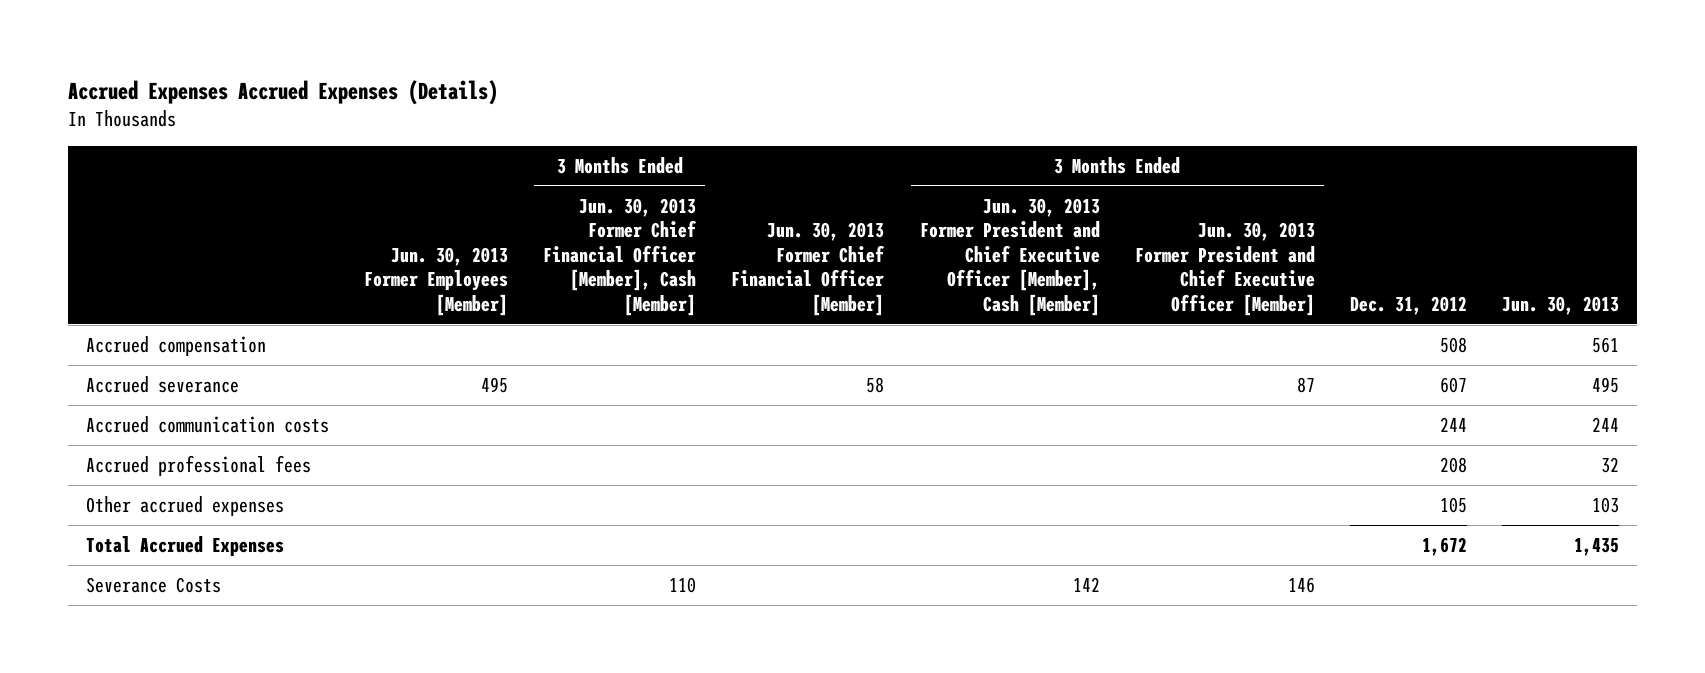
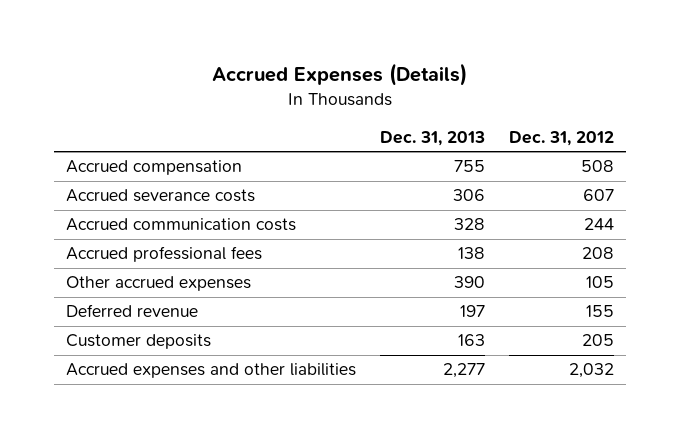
- Accrued Expenses Accrued Expenses (Details)
+ Accrued Expenses (Details)
- | Jun. 30, 2013 Former Employees [Member] | 3 Months Ended Jun. 30, 2013 Former Chief Financial Officer [Member], Cash [Member] | Jun. 30, 2013 Former Chief Financial Officer [Member] | 3 Months Ended Jun. 30, 2013 Former President and Chief Executive Officer [Member], Cash [Member] | 3 Months Ended Jun. 30, 2013 Former President and Chief Executive Officer [Member] | Dec. 31, 2012 | Jun. 30, 2013
+ | Dec. 31, 2013 | Dec. 31, 2012
- Accrued severance | 495 | | 58 | | 87 | 607 | 495
+ Accrued severance costs | 306 | 607
- Total Accrued Expenses | | | | | | 1,672 | 1,435
- Severance Costs | | 110 | | 142 | 146 | |
+ Deferred revenue | 197 | 155
+ Customer deposits | 163 | 205
+ Accrued expenses and other liabilities | 2,277 | 2,032

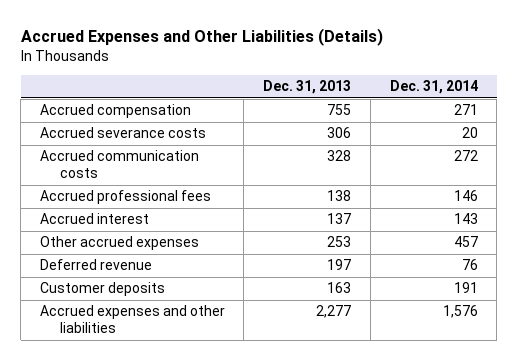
- Accrued Expenses (Details)
+ Accrued Expenses and Other Liabilities (Details)
- | Dec. 31, 2013 | Dec. 31, 2012
+ | Dec. 31, 2013 | Dec. 31, 2014
- Other accrued expenses | 390 | 105
+ Accrued interest | 137 | 143
+ Other accrued expenses | 253 | 457

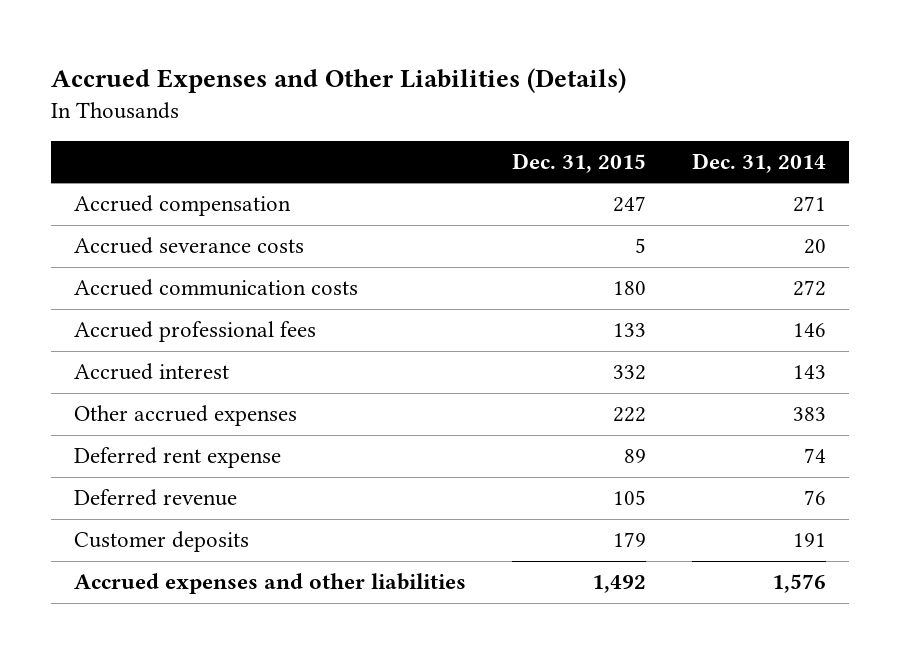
- | Dec. 31, 2013 | Dec. 31, 2014
+ | Dec. 31, 2015 | Dec. 31, 2014
- Other accrued expenses | 253 | 457
+ Other accrued expenses | 222 | 383
+ Deferred rent expense | 89 | 74

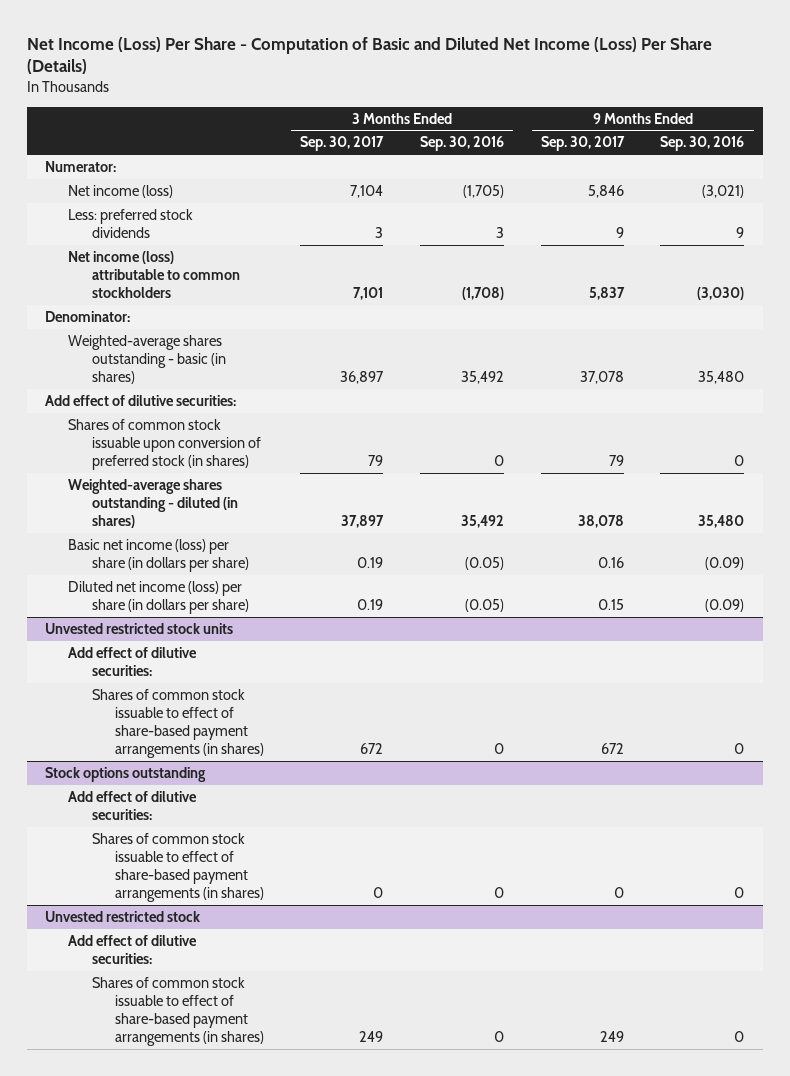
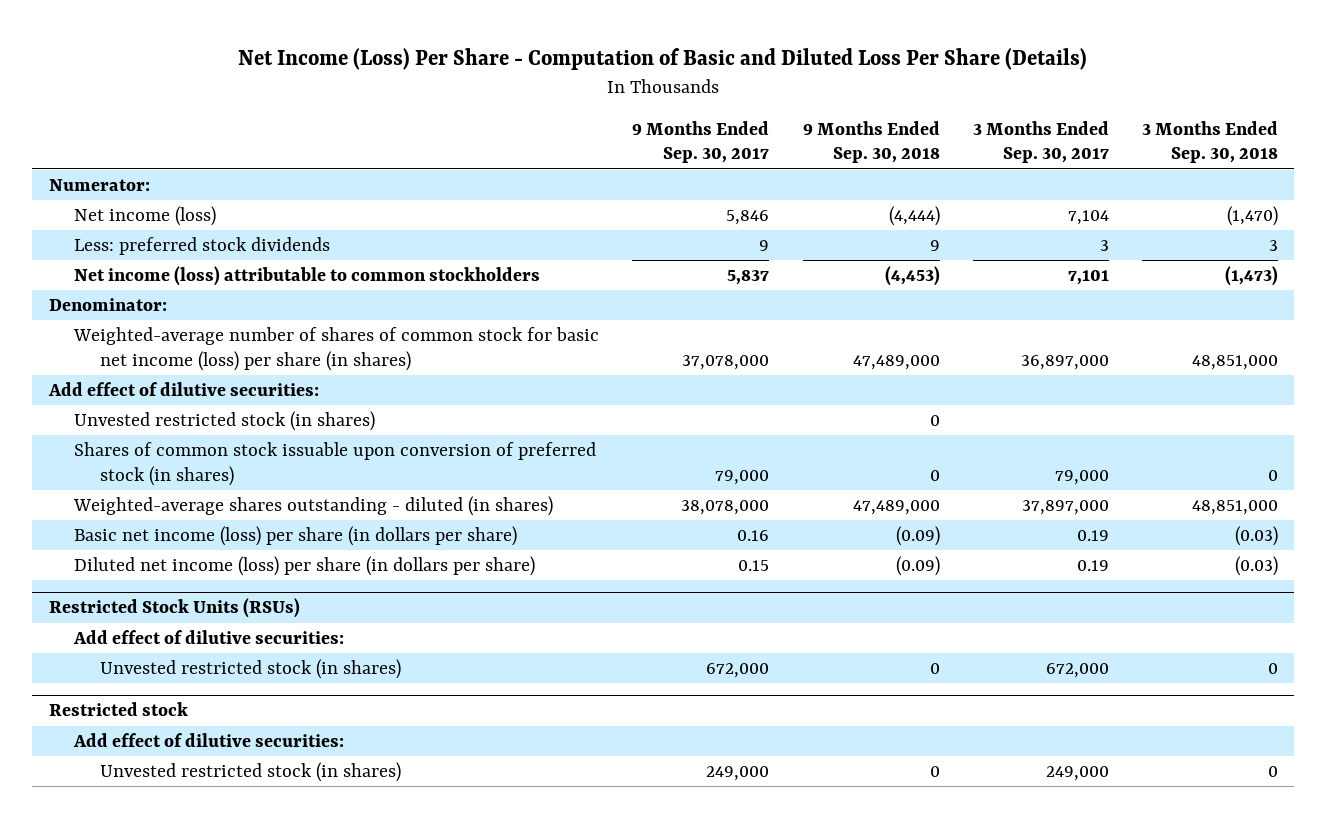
- Net Income (Loss) Per Share - Computation of Basic and Diluted Net Income (Loss) Per Share (Details)
+ Net Income (Loss) Per Share - Computation of Basic and Diluted Loss Per Share (Details)
- | 3 Months Ended Sep. 30, 2017 | 3 Months Ended Sep. 30, 2016 | 9 Months Ended Sep. 30, 2017 | 9 Months Ended Sep. 30, 2016
+ | 9 Months Ended Sep. 30, 2017 | 9 Months Ended Sep. 30, 2018 | 3 Months Ended Sep. 30, 2017 | 3 Months Ended Sep. 30, 2018
- Weighted-average shares outstanding - basic (in shares) | 36,897 | 35,492 | 37,078 | 35,480
+ Weighted-average number of shares of common stock for basic net income (loss) per share (in shares) | 37,078,000 | 47,489,000 | 36,897,000 | 48,851,000
- Shares of common stock issuable upon conversion of preferred stock (in shares) | 79 | 0 | 79 | 0
- Weighted-average shares outstanding - diluted (in shares) | 37,897 | 35,492 | 38,078 | 35,480
+ Unvested restricted stock (in shares) | | 0 | |
+ Shares of common stock issuable upon conversion of preferred stock (in shares) | 79,000 | 0 | 79,000 | 0
+ Weighted-average shares outstanding - diluted (in shares) | 38,078,000 | 47,489,000 | 37,897,000 | 48,851,000
- Unvested restricted stock units
- Add effect of dilutive securities:
- Shares of common stock issuable to effect of share-based payment arrangements (in shares) | 672 | 0 | 672 | 0
- Stock options outstanding
+ Restricted Stock Units (RSUs)
- Shares of common stock issuable to effect of share-based payment arrangements (in shares) | 0 | 0 | 0 | 0
- Unvested restricted stock
+ Unvested restricted stock (in shares) | 672,000 | 0 | 672,000 | 0
+ Restricted stock
- Shares of common stock issuable to effect of share-based payment arrangements (in shares) | 249 | 0 | 249 | 0
+ Unvested restricted stock (in shares) | 249,000 | 0 | 249,000 | 0

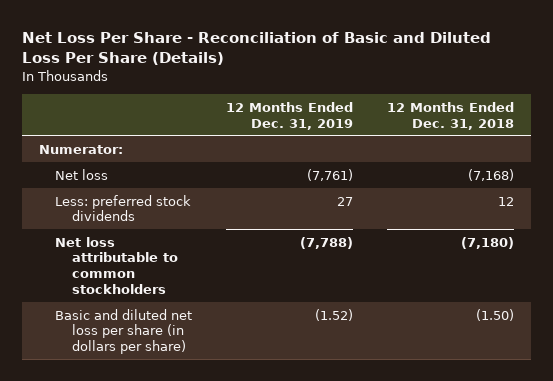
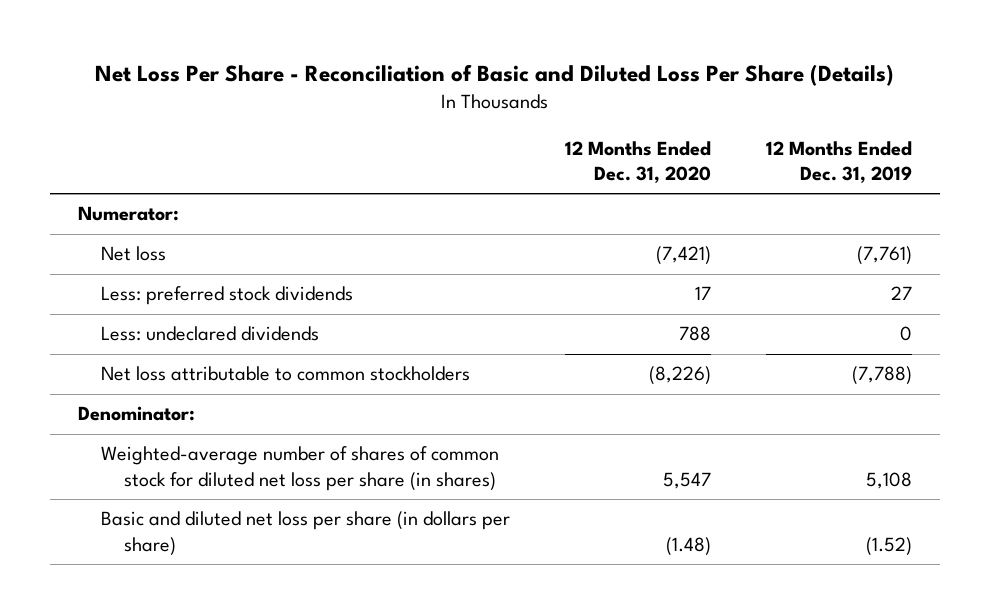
- | 12 Months Ended Dec. 31, 2019 | 12 Months Ended Dec. 31, 2018
+ | 12 Months Ended Dec. 31, 2020 | 12 Months Ended Dec. 31, 2019
+ Less: undeclared dividends | 788 | 0
+ Denominator:
+ Weighted-average number of shares of common stock for diluted net loss per share (in shares) | 5,547 | 5,108

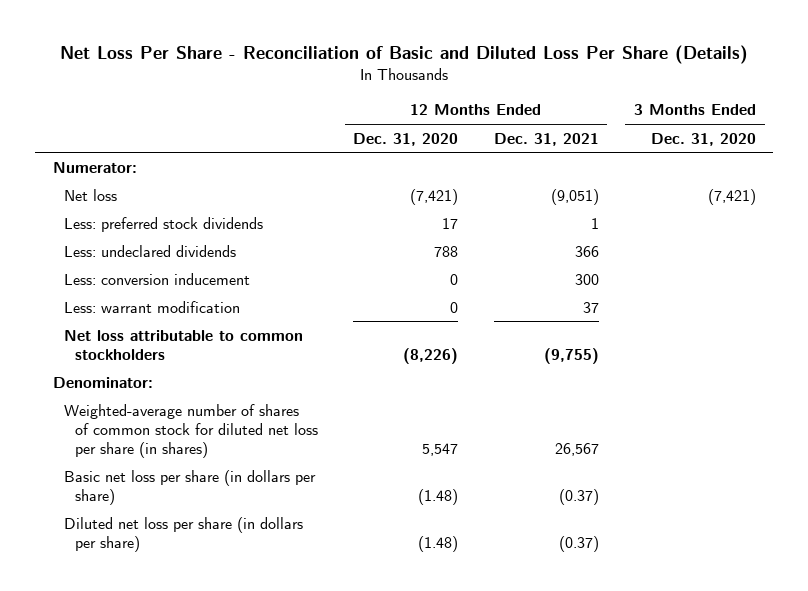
- | 12 Months Ended Dec. 31, 2020 | 12 Months Ended Dec. 31, 2019
+ | 12 Months Ended Dec. 31, 2020 | 12 Months Ended Dec. 31, 2021 | 3 Months Ended Dec. 31, 2020
+ Less: conversion inducement | 0 | 300 |
+ Less: warrant modification | 0 | 37 |
- Basic and diluted net loss per share (in dollars per share) | (1.48) | (1.52)
+ Basic net loss per share (in dollars per share) | (1.48) | (0.37) |
+ Diluted net loss per share (in dollars per share) | (1.48) | (0.37) |

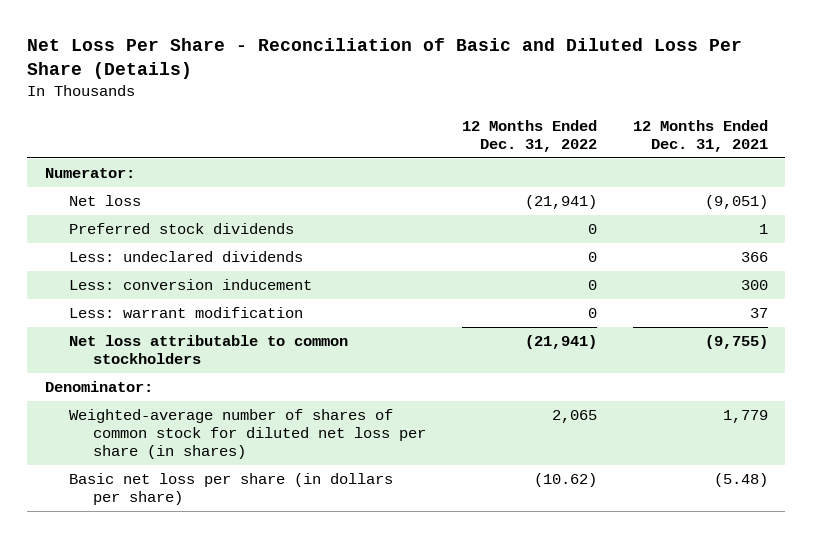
- | 12 Months Ended Dec. 31, 2020 | 12 Months Ended Dec. 31, 2021 | 3 Months Ended Dec. 31, 2020
+ | 12 Months Ended Dec. 31, 2022 | 12 Months Ended Dec. 31, 2021
- Less: preferred stock dividends | 17 | 1 |
+ Preferred stock dividends | 0 | 1
- Weighted-average number of shares of common stock for diluted net loss per share (in shares) | 5,547 | 26,567 |
- Basic net loss per share (in dollars per share) | (1.48) | (0.37) |
- Diluted net loss per share (in dollars per share) | (1.48) | (0.37) |
+ Weighted-average number of shares of common stock for diluted net loss per share (in shares) | 2,065 | 1,779
+ Basic net loss per share (in dollars per share) | (10.62) | (5.48)

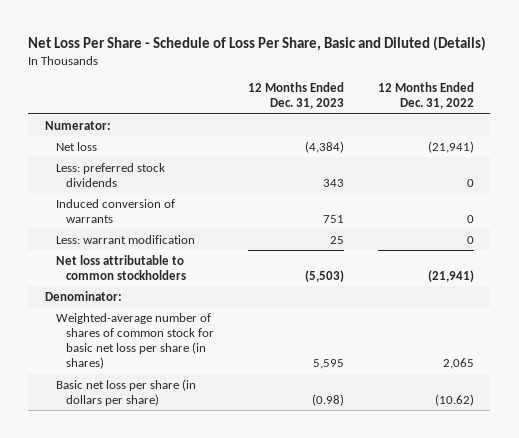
- Net Loss Per Share - Reconciliation of Basic and Diluted Loss Per Share (Details)
+ Net Loss Per Share - Schedule of Loss Per Share, Basic and Diluted (Details)
- | 12 Months Ended Dec. 31, 2022 | 12 Months Ended Dec. 31, 2021
+ | 12 Months Ended Dec. 31, 2023 | 12 Months Ended Dec. 31, 2022
- Preferred stock dividends | 0 | 1
- Less: undeclared dividends | 0 | 366
- Less: conversion inducement | 0 | 300
+ Less: preferred stock dividends | 343 | 0
+ Induced conversion of warrants | 751 | 0
- Weighted-average number of shares of common stock for diluted net loss per share (in shares) | 2,065 | 1,779
+ Weighted-average number of shares of common stock for basic net loss per share (in shares) | 5,595 | 2,065

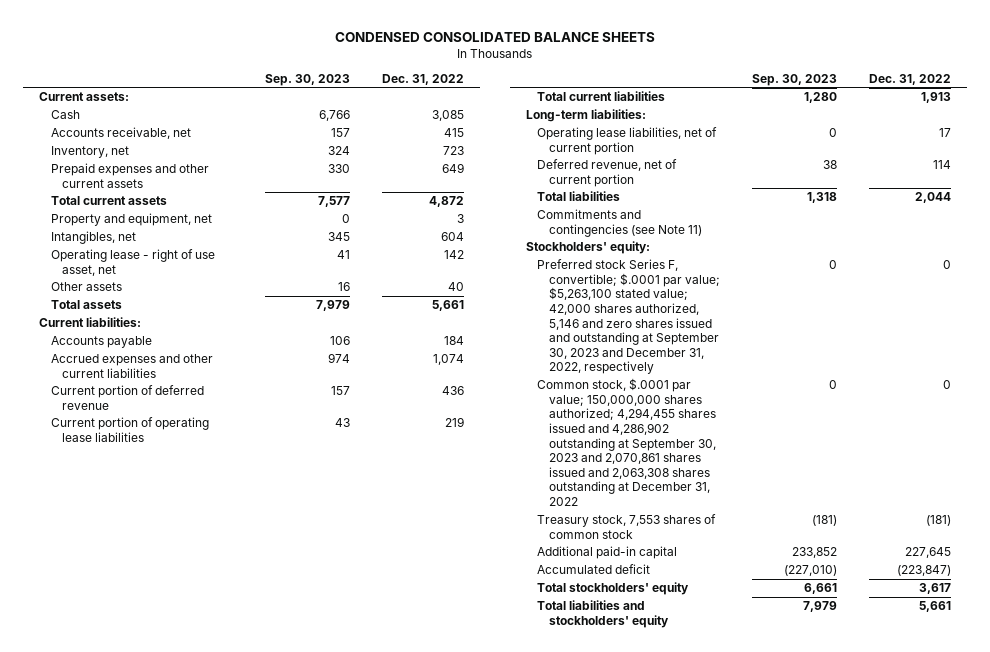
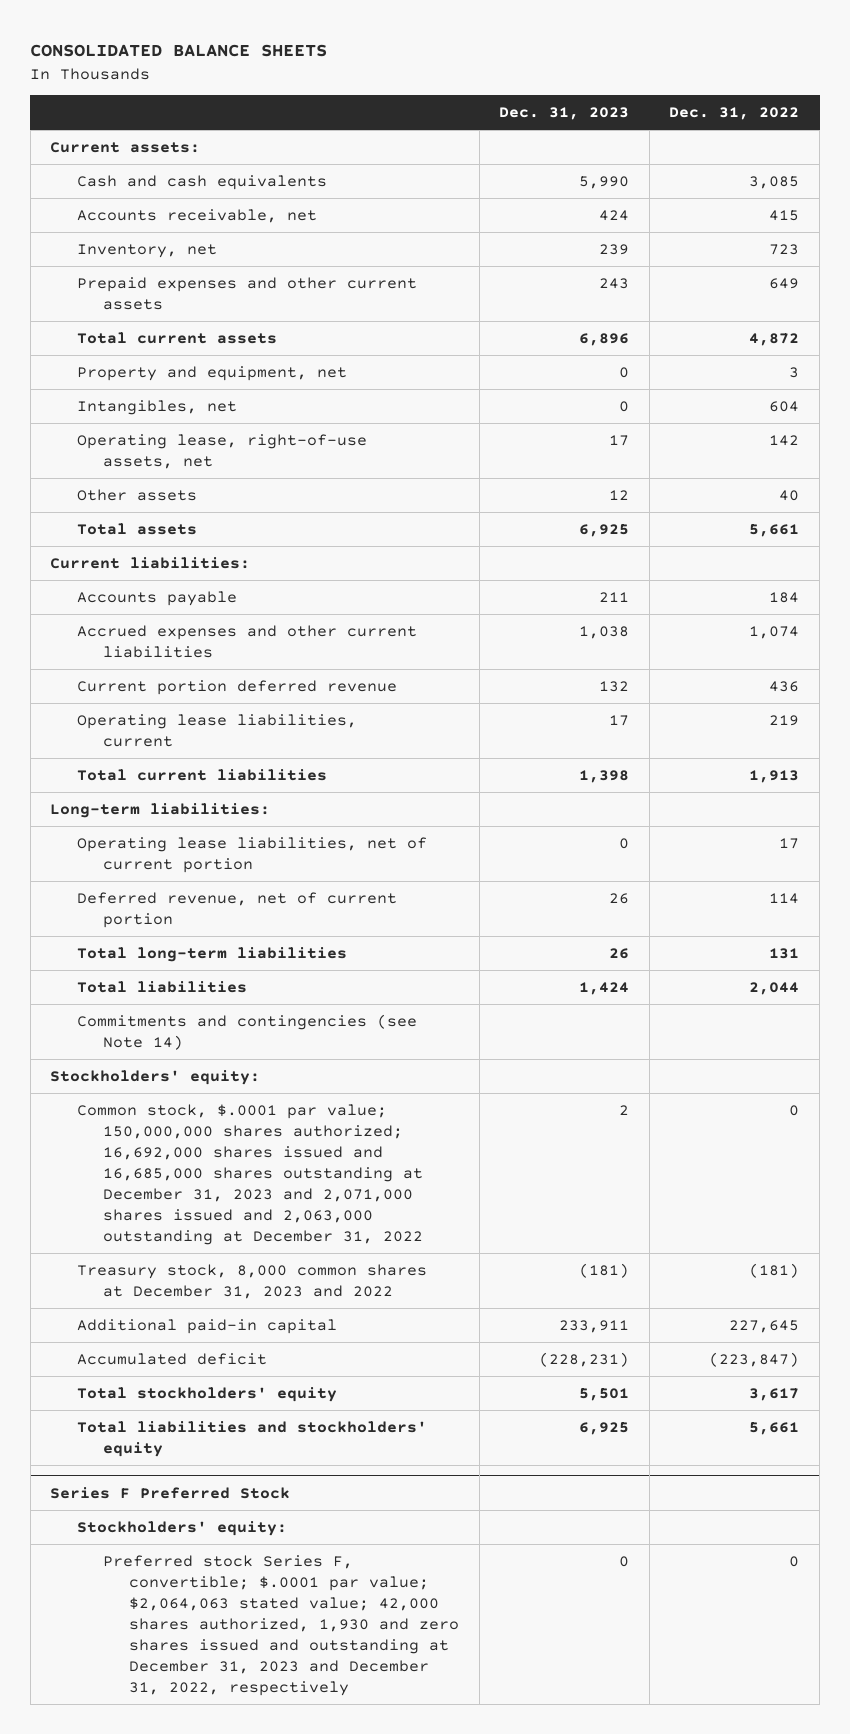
- CONDENSED CONSOLIDATED BALANCE SHEETS
+ CONSOLIDATED BALANCE SHEETS
- | Sep. 30, 2023 | Dec. 31, 2022
+ | Dec. 31, 2023 | Dec. 31, 2022
- Cash | 6,766 | 3,085
+ Cash and cash equivalents | 5,990 | 3,085
- Operating lease - right of use asset, net | 41 | 142
+ Operating lease, right-of-use assets, net | 17 | 142
- Current portion of deferred revenue | 157 | 436
- Current portion of operating lease liabilities | 43 | 219
+ Current portion deferred revenue | 132 | 436
+ Operating lease liabilities, current | 17 | 219
+ Total long-term liabilities | 26 | 131
- Commitments and contingencies (see Note 11)
+ Commitments and contingencies (see Note 14)
- Preferred stock Series F, convertible; $.0001 par value; $5,263,100 stated value; 42,000 shares authorized, 5,146 and zero shares issued and outstanding at September 30, 2023 and December 31, 2022, respectively | 0 | 0
- Common stock, $.0001 par value; 150,000,000 shares authorized; 4,294,455 shares issued and 4,286,902 outstanding at September 30, 2023 and 2,070,861 shares issued and 2,063,308 shares outstanding at December 31, 2022 | 0 | 0
- Treasury stock, 7,553 shares of common stock | (181) | (181)
+ Common stock, $.0001 par value; 150,000,000 shares authorized; 16,692,000 shares issued and 16,685,000 shares outstanding at December 31, 2023 and 2,071,000 shares issued and 2,063,000 outstanding at December 31, 2022 | 2 | 0
+ Treasury stock, 8,000 common shares at December 31, 2023 and 2022 | (181) | (181)
+ Series F Preferred Stock
+ Stockholders' equity:
+ Preferred stock Series F, convertible; $.0001 par value; $2,064,063 stated value; 42,000 shares authorized, 1,930 and zero shares issued and outstanding at December 31, 2023 and December 31, 2022, respectively | 0 | 0

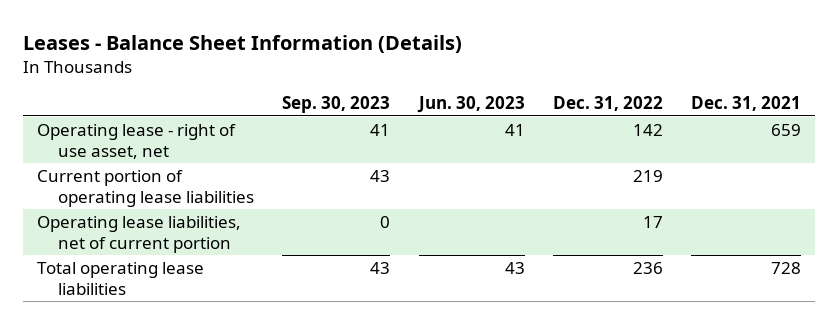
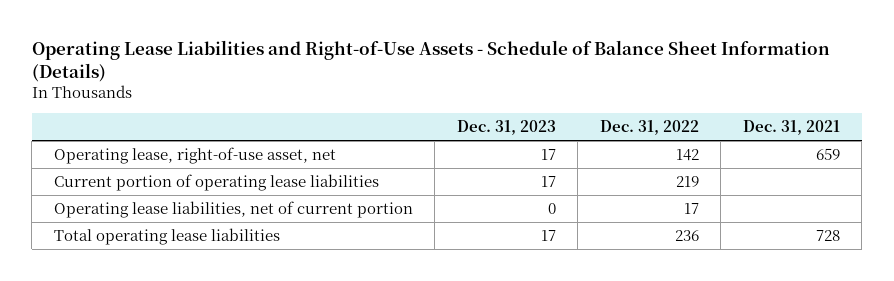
- Leases - Balance Sheet Information (Details)
+ Operating Lease Liabilities and Right-of-Use Assets - Schedule of Balance Sheet Information (Details)
- | Sep. 30, 2023 | Jun. 30, 2023 | Dec. 31, 2022 | Dec. 31, 2021
+ | Dec. 31, 2023 | Dec. 31, 2022 | Dec. 31, 2021
- Operating lease - right of use asset, net | 41 | 41 | 142 | 659
+ Operating lease, right-of-use asset, net | 17 | 142 | 659

